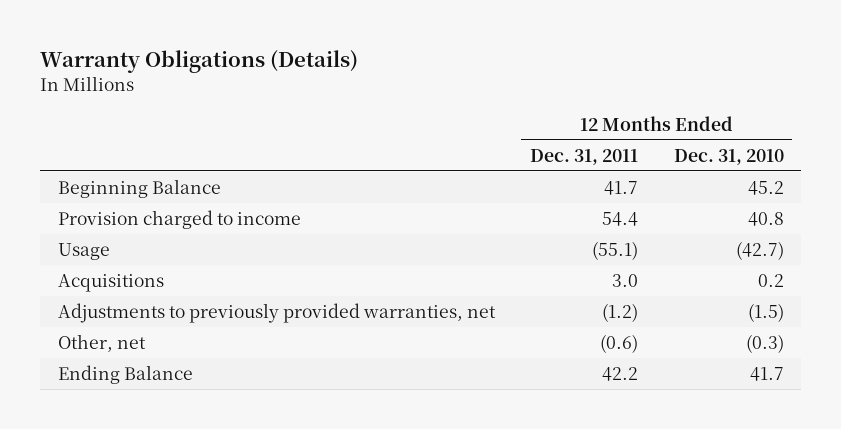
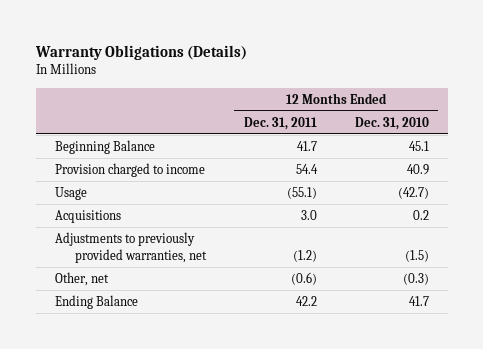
- Beginning Balance | 41.7 | 45.2
- Provision charged to income | 54.4 | 40.8
+ Beginning Balance | 41.7 | 45.1
+ Provision charged to income | 54.4 | 40.9

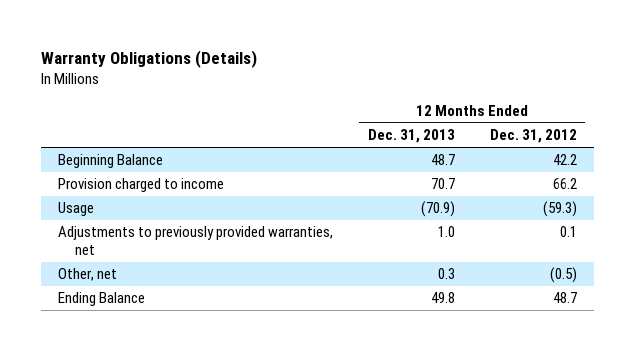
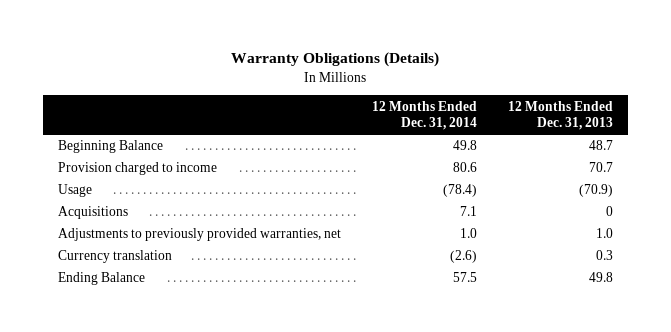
- | 12 Months Ended Dec. 31, 2013 | 12 Months Ended Dec. 31, 2012
+ | 12 Months Ended Dec. 31, 2014 | 12 Months Ended Dec. 31, 2013
+ Acquisitions | 7.1 | 0
- Other, net | 0.3 | (0.5)
+ Currency translation | (2.6) | 0.3

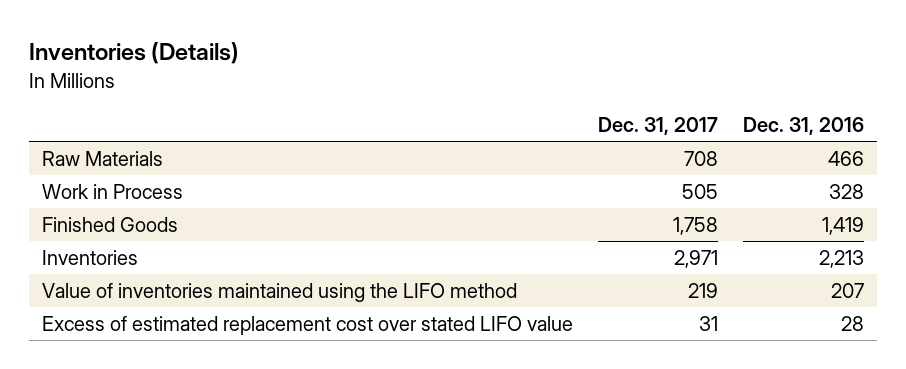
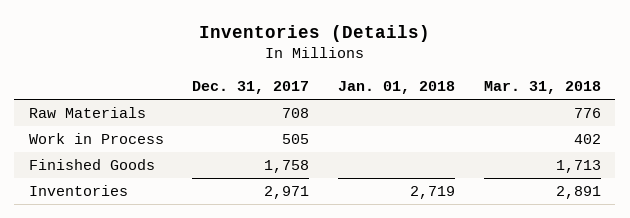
- | Dec. 31, 2017 | Dec. 31, 2016
+ | Dec. 31, 2017 | Jan. 01, 2018 | Mar. 31, 2018
- Value of inventories maintained using the LIFO method | 219 | 207
- Excess of estimated replacement cost over stated LIFO value | 31 | 28

